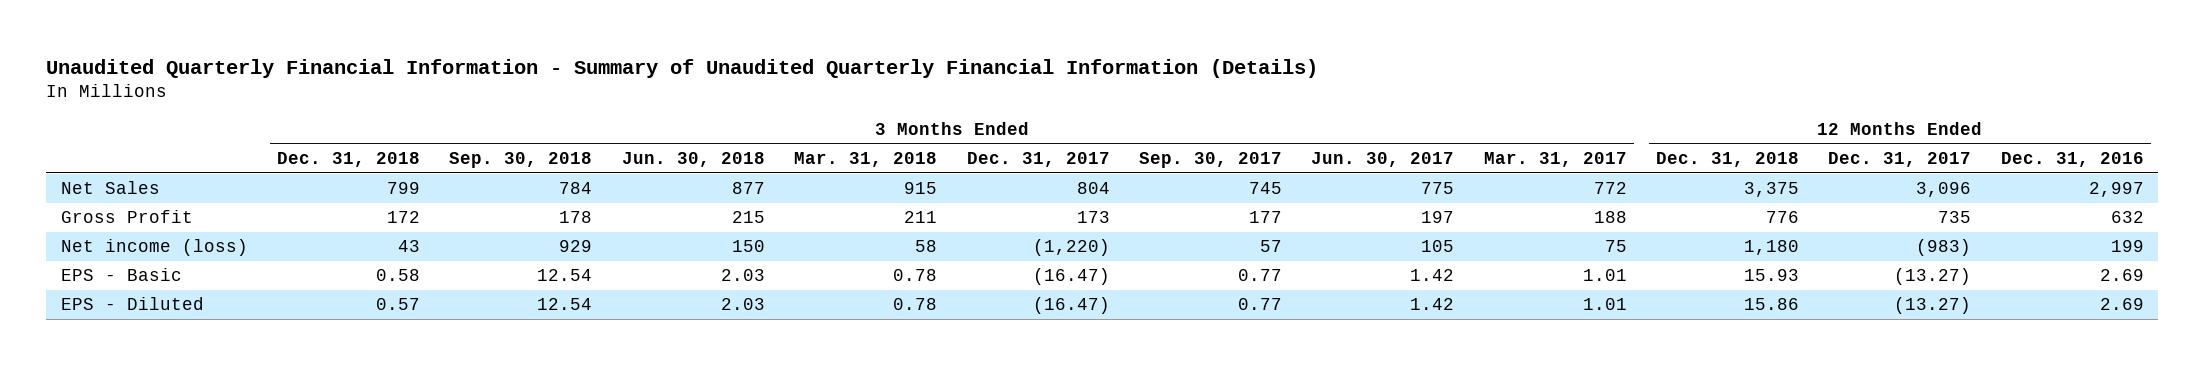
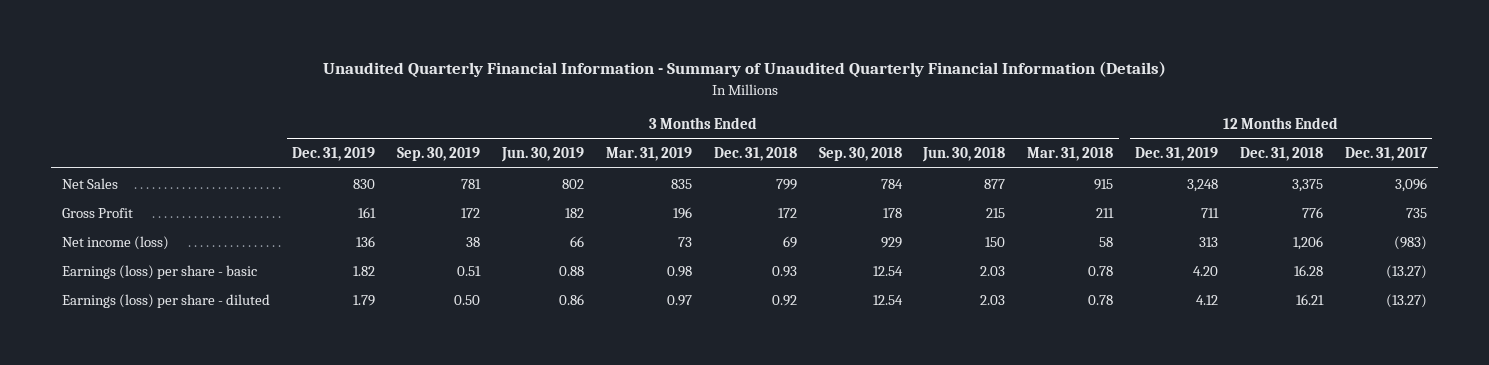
- | 3 Months Ended Dec. 31, 2018 | 3 Months Ended Sep. 30, 2018 | 3 Months Ended Jun. 30, 2018 | 3 Months Ended Mar. 31, 2018 | 3 Months Ended Dec. 31, 2017 | 3 Months Ended Sep. 30, 2017 | 3 Months Ended Jun. 30, 2017 | 3 Months Ended Mar. 31, 2017 | 12 Months Ended Dec. 31, 2018 | 12 Months Ended Dec. 31, 2017 | 12 Months Ended Dec. 31, 2016
+ | 3 Months Ended Dec. 31, 2019 | 3 Months Ended Sep. 30, 2019 | 3 Months Ended Jun. 30, 2019 | 3 Months Ended Mar. 31, 2019 | 3 Months Ended Dec. 31, 2018 | 3 Months Ended Sep. 30, 2018 | 3 Months Ended Jun. 30, 2018 | 3 Months Ended Mar. 31, 2018 | 12 Months Ended Dec. 31, 2019 | 12 Months Ended Dec. 31, 2018 | 12 Months Ended Dec. 31, 2017
- Net income (loss) | 43 | 929 | 150 | 58 | (1,220) | 57 | 105 | 75 | 1,180 | (983) | 199
- EPS - Basic | 0.58 | 12.54 | 2.03 | 0.78 | (16.47) | 0.77 | 1.42 | 1.01 | 15.93 | (13.27) | 2.69
- EPS - Diluted | 0.57 | 12.54 | 2.03 | 0.78 | (16.47) | 0.77 | 1.42 | 1.01 | 15.86 | (13.27) | 2.69
+ Net income (loss) | 136 | 38 | 66 | 73 | 69 | 929 | 150 | 58 | 313 | 1,206 | (983)
+ Earnings (loss) per share - basic | 1.82 | 0.51 | 0.88 | 0.98 | 0.93 | 12.54 | 2.03 | 0.78 | 4.20 | 16.28 | (13.27)
+ Earnings (loss) per share - diluted | 1.79 | 0.50 | 0.86 | 0.97 | 0.92 | 12.54 | 2.03 | 0.78 | 4.12 | 16.21 | (13.27)

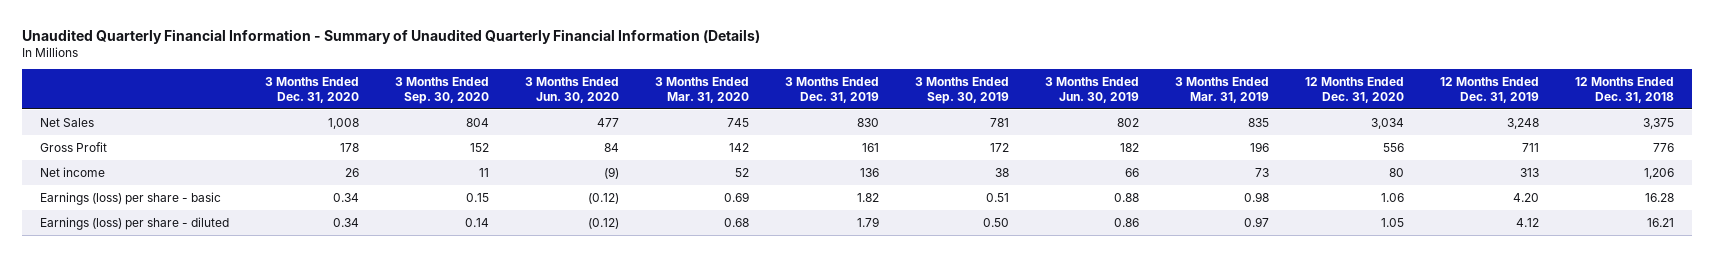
- | 3 Months Ended Dec. 31, 2019 | 3 Months Ended Sep. 30, 2019 | 3 Months Ended Jun. 30, 2019 | 3 Months Ended Mar. 31, 2019 | 3 Months Ended Dec. 31, 2018 | 3 Months Ended Sep. 30, 2018 | 3 Months Ended Jun. 30, 2018 | 3 Months Ended Mar. 31, 2018 | 12 Months Ended Dec. 31, 2019 | 12 Months Ended Dec. 31, 2018 | 12 Months Ended Dec. 31, 2017
+ | 3 Months Ended Dec. 31, 2020 | 3 Months Ended Sep. 30, 2020 | 3 Months Ended Jun. 30, 2020 | 3 Months Ended Mar. 31, 2020 | 3 Months Ended Dec. 31, 2019 | 3 Months Ended Sep. 30, 2019 | 3 Months Ended Jun. 30, 2019 | 3 Months Ended Mar. 31, 2019 | 12 Months Ended Dec. 31, 2020 | 12 Months Ended Dec. 31, 2019 | 12 Months Ended Dec. 31, 2018
- Net income (loss) | 136 | 38 | 66 | 73 | 69 | 929 | 150 | 58 | 313 | 1,206 | (983)
+ Net income | 26 | 11 | (9) | 52 | 136 | 38 | 66 | 73 | 80 | 313 | 1,206

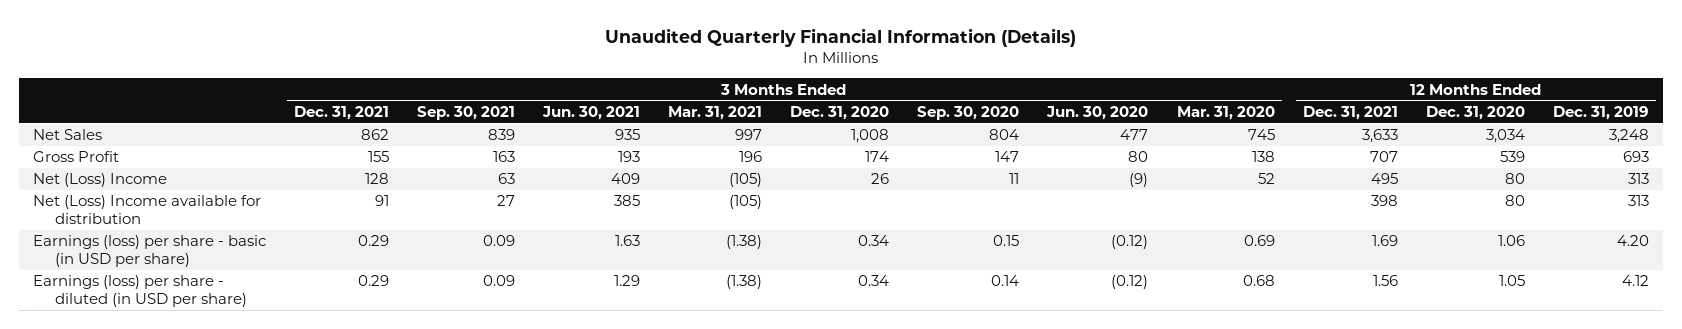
- Unaudited Quarterly Financial Information - Summary of Unaudited Quarterly Financial Information (Details)
+ Unaudited Quarterly Financial Information (Details)
- | 3 Months Ended Dec. 31, 2020 | 3 Months Ended Sep. 30, 2020 | 3 Months Ended Jun. 30, 2020 | 3 Months Ended Mar. 31, 2020 | 3 Months Ended Dec. 31, 2019 | 3 Months Ended Sep. 30, 2019 | 3 Months Ended Jun. 30, 2019 | 3 Months Ended Mar. 31, 2019 | 12 Months Ended Dec. 31, 2020 | 12 Months Ended Dec. 31, 2019 | 12 Months Ended Dec. 31, 2018
+ | 3 Months Ended Dec. 31, 2021 | 3 Months Ended Sep. 30, 2021 | 3 Months Ended Jun. 30, 2021 | 3 Months Ended Mar. 31, 2021 | 3 Months Ended Dec. 31, 2020 | 3 Months Ended Sep. 30, 2020 | 3 Months Ended Jun. 30, 2020 | 3 Months Ended Mar. 31, 2020 | 12 Months Ended Dec. 31, 2021 | 12 Months Ended Dec. 31, 2020 | 12 Months Ended Dec. 31, 2019
- Gross Profit | 178 | 152 | 84 | 142 | 161 | 172 | 182 | 196 | 556 | 711 | 776
- Net income | 26 | 11 | (9) | 52 | 136 | 38 | 66 | 73 | 80 | 313 | 1,206
- Earnings (loss) per share - basic | 0.34 | 0.15 | (0.12) | 0.69 | 1.82 | 0.51 | 0.88 | 0.98 | 1.06 | 4.20 | 16.28
- Earnings (loss) per share - diluted | 0.34 | 0.14 | (0.12) | 0.68 | 1.79 | 0.50 | 0.86 | 0.97 | 1.05 | 4.12 | 16.21
+ Gross Profit | 155 | 163 | 193 | 196 | 174 | 147 | 80 | 138 | 707 | 539 | 693
+ Net (Loss) Income | 128 | 63 | 409 | (105) | 26 | 11 | (9) | 52 | 495 | 80 | 313
+ Net (Loss) Income available for distribution | 91 | 27 | 385 | (105) | | | | | 398 | 80 | 313
+ Earnings (loss) per share - basic (in USD per share) | 0.29 | 0.09 | 1.63 | (1.38) | 0.34 | 0.15 | (0.12) | 0.69 | 1.69 | 1.06 | 4.20
+ Earnings (loss) per share - diluted (in USD per share) | 0.29 | 0.09 | 1.29 | (1.38) | 0.34 | 0.14 | (0.12) | 0.68 | 1.56 | 1.05 | 4.12

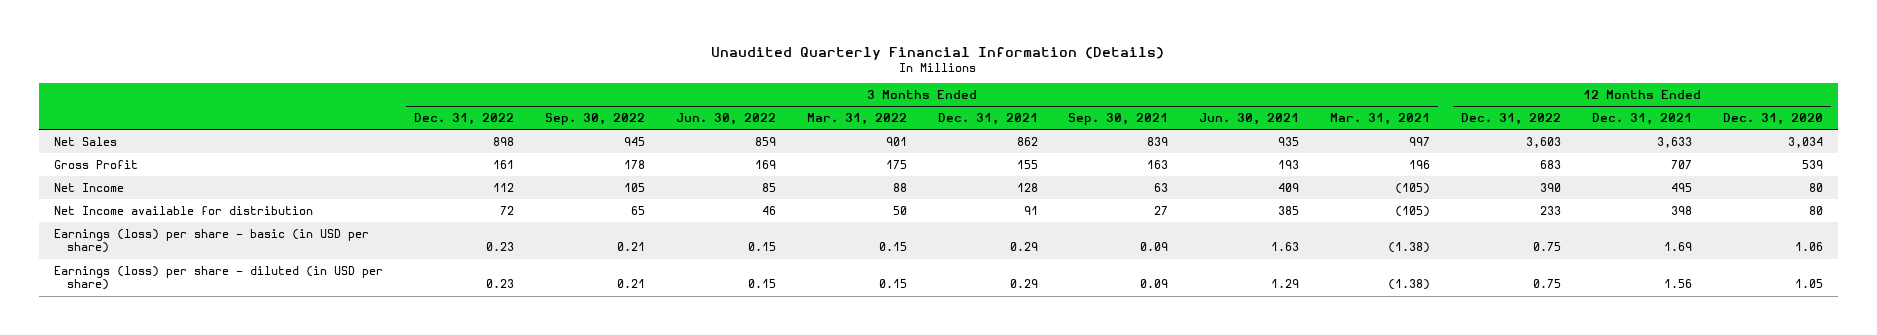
- | 3 Months Ended Dec. 31, 2021 | 3 Months Ended Sep. 30, 2021 | 3 Months Ended Jun. 30, 2021 | 3 Months Ended Mar. 31, 2021 | 3 Months Ended Dec. 31, 2020 | 3 Months Ended Sep. 30, 2020 | 3 Months Ended Jun. 30, 2020 | 3 Months Ended Mar. 31, 2020 | 12 Months Ended Dec. 31, 2021 | 12 Months Ended Dec. 31, 2020 | 12 Months Ended Dec. 31, 2019
+ | 3 Months Ended Dec. 31, 2022 | 3 Months Ended Sep. 30, 2022 | 3 Months Ended Jun. 30, 2022 | 3 Months Ended Mar. 31, 2022 | 3 Months Ended Dec. 31, 2021 | 3 Months Ended Sep. 30, 2021 | 3 Months Ended Jun. 30, 2021 | 3 Months Ended Mar. 31, 2021 | 12 Months Ended Dec. 31, 2022 | 12 Months Ended Dec. 31, 2021 | 12 Months Ended Dec. 31, 2020
- Net (Loss) Income | 128 | 63 | 409 | (105) | 26 | 11 | (9) | 52 | 495 | 80 | 313
- Net (Loss) Income available for distribution | 91 | 27 | 385 | (105) | | | | | 398 | 80 | 313
+ Net Income | 112 | 105 | 85 | 88 | 128 | 63 | 409 | (105) | 390 | 495 | 80
+ Net Income available for distribution | 72 | 65 | 46 | 50 | 91 | 27 | 385 | (105) | 233 | 398 | 80

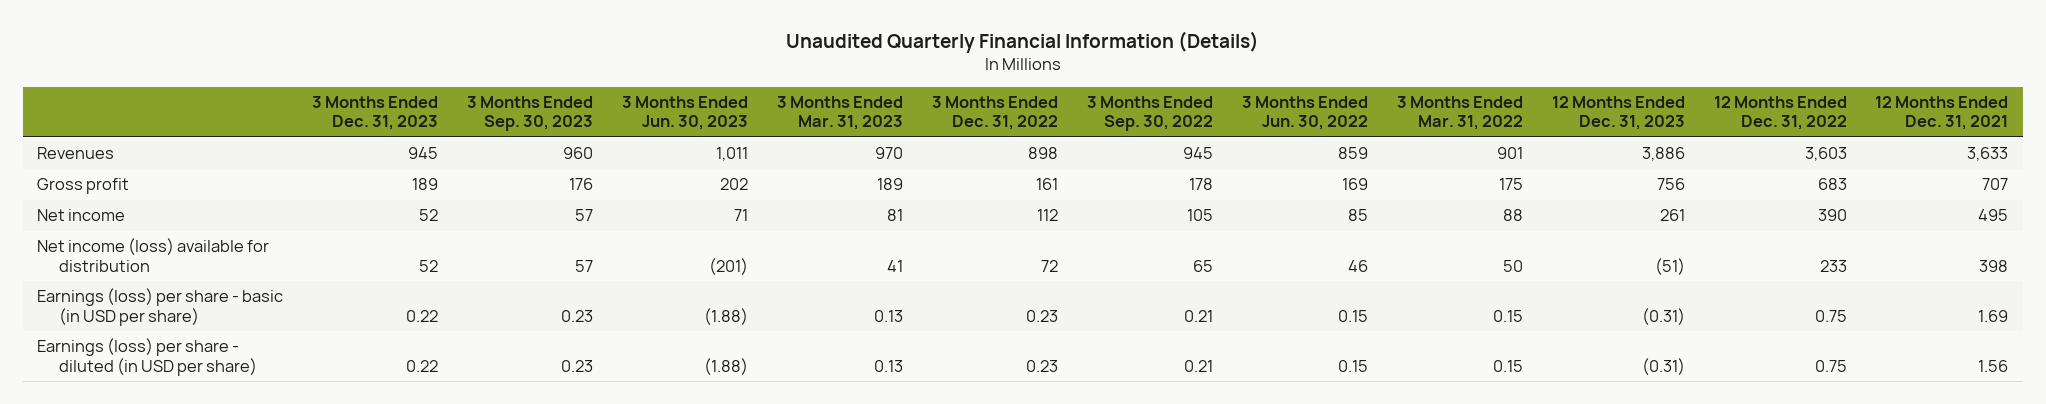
- | 3 Months Ended Dec. 31, 2022 | 3 Months Ended Sep. 30, 2022 | 3 Months Ended Jun. 30, 2022 | 3 Months Ended Mar. 31, 2022 | 3 Months Ended Dec. 31, 2021 | 3 Months Ended Sep. 30, 2021 | 3 Months Ended Jun. 30, 2021 | 3 Months Ended Mar. 31, 2021 | 12 Months Ended Dec. 31, 2022 | 12 Months Ended Dec. 31, 2021 | 12 Months Ended Dec. 31, 2020
+ | 3 Months Ended Dec. 31, 2023 | 3 Months Ended Sep. 30, 2023 | 3 Months Ended Jun. 30, 2023 | 3 Months Ended Mar. 31, 2023 | 3 Months Ended Dec. 31, 2022 | 3 Months Ended Sep. 30, 2022 | 3 Months Ended Jun. 30, 2022 | 3 Months Ended Mar. 31, 2022 | 12 Months Ended Dec. 31, 2023 | 12 Months Ended Dec. 31, 2022 | 12 Months Ended Dec. 31, 2021
- Net Sales | 898 | 945 | 859 | 901 | 862 | 839 | 935 | 997 | 3,603 | 3,633 | 3,034
- Gross Profit | 161 | 178 | 169 | 175 | 155 | 163 | 193 | 196 | 683 | 707 | 539
- Net Income | 112 | 105 | 85 | 88 | 128 | 63 | 409 | (105) | 390 | 495 | 80
- Net Income available for distribution | 72 | 65 | 46 | 50 | 91 | 27 | 385 | (105) | 233 | 398 | 80
+ Revenues | 945 | 960 | 1,011 | 970 | 898 | 945 | 859 | 901 | 3,886 | 3,603 | 3,633
+ Gross profit | 189 | 176 | 202 | 189 | 161 | 178 | 169 | 175 | 756 | 683 | 707
+ Net income | 52 | 57 | 71 | 81 | 112 | 105 | 85 | 88 | 261 | 390 | 495
+ Net income (loss) available for distribution | 52 | 57 | (201) | 41 | 72 | 65 | 46 | 50 | (51) | 233 | 398

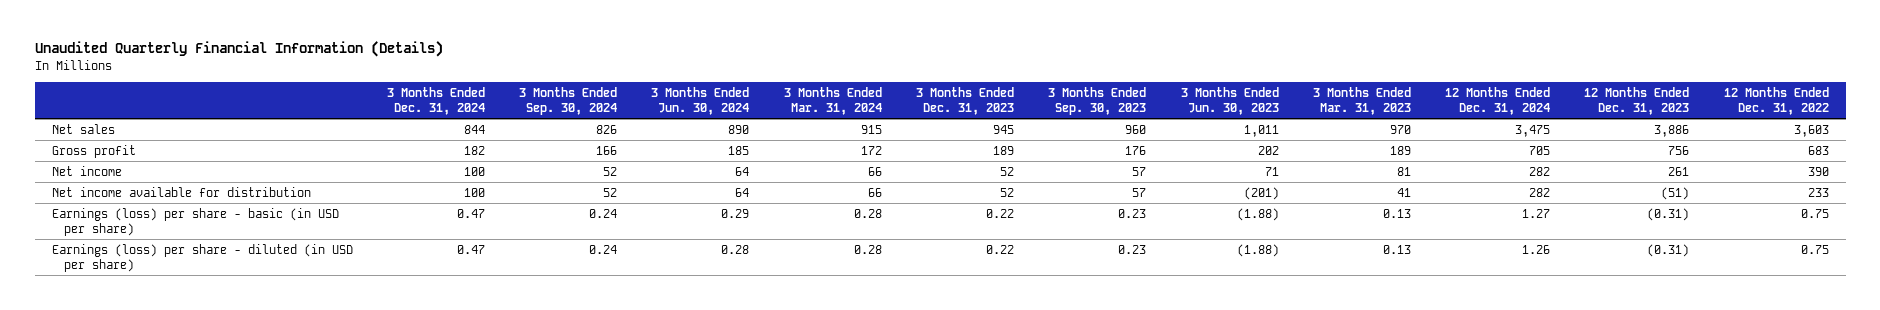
- | 3 Months Ended Dec. 31, 2023 | 3 Months Ended Sep. 30, 2023 | 3 Months Ended Jun. 30, 2023 | 3 Months Ended Mar. 31, 2023 | 3 Months Ended Dec. 31, 2022 | 3 Months Ended Sep. 30, 2022 | 3 Months Ended Jun. 30, 2022 | 3 Months Ended Mar. 31, 2022 | 12 Months Ended Dec. 31, 2023 | 12 Months Ended Dec. 31, 2022 | 12 Months Ended Dec. 31, 2021
+ | 3 Months Ended Dec. 31, 2024 | 3 Months Ended Sep. 30, 2024 | 3 Months Ended Jun. 30, 2024 | 3 Months Ended Mar. 31, 2024 | 3 Months Ended Dec. 31, 2023 | 3 Months Ended Sep. 30, 2023 | 3 Months Ended Jun. 30, 2023 | 3 Months Ended Mar. 31, 2023 | 12 Months Ended Dec. 31, 2024 | 12 Months Ended Dec. 31, 2023 | 12 Months Ended Dec. 31, 2022
- Revenues | 945 | 960 | 1,011 | 970 | 898 | 945 | 859 | 901 | 3,886 | 3,603 | 3,633
+ Net sales | 844 | 826 | 890 | 915 | 945 | 960 | 1,011 | 970 | 3,475 | 3,886 | 3,603
- Net income (loss) available for distribution | 52 | 57 | (201) | 41 | 72 | 65 | 46 | 50 | (51) | 233 | 398
+ Net income available for distribution | 100 | 52 | 64 | 66 | 52 | 57 | (201) | 41 | 282 | (51) | 233

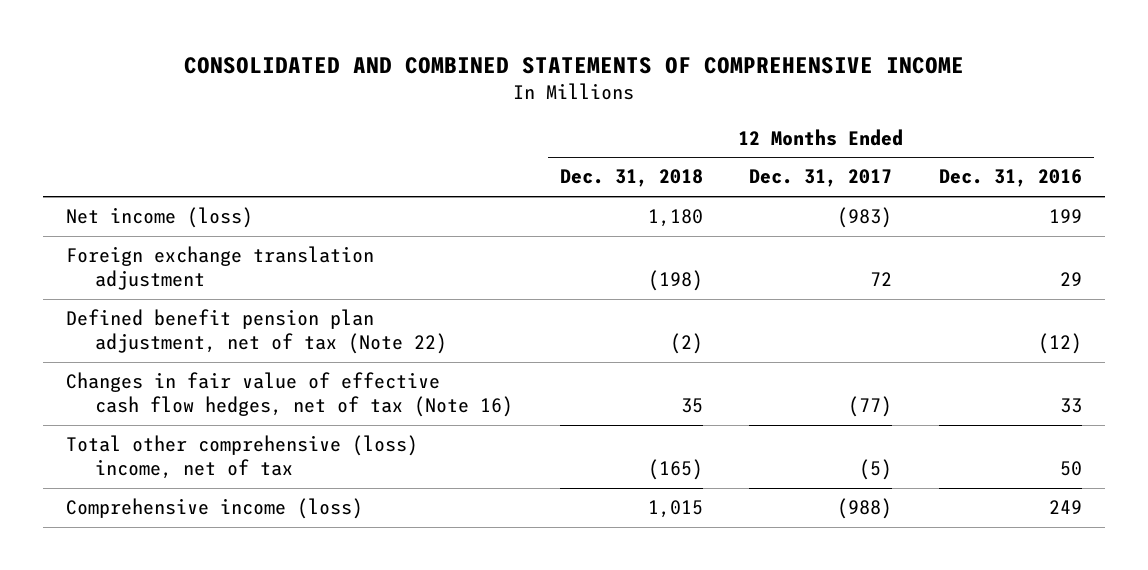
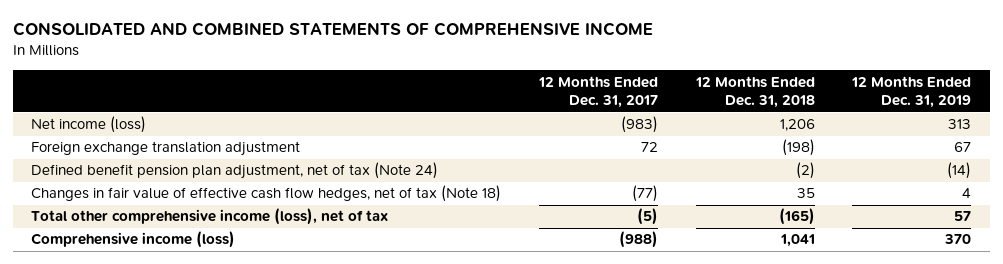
- | 12 Months Ended Dec. 31, 2018 | 12 Months Ended Dec. 31, 2017 | 12 Months Ended Dec. 31, 2016
+ | 12 Months Ended Dec. 31, 2017 | 12 Months Ended Dec. 31, 2018 | 12 Months Ended Dec. 31, 2019
- Net income (loss) | 1,180 | (983) | 199
+ Net income (loss) | (983) | 1,206 | 313
- Defined benefit pension plan adjustment, net of tax (Note 22) | (2) | | (12)
- Changes in fair value of effective cash flow hedges, net of tax (Note 16) | 35 | (77) | 33
- Total other comprehensive (loss) income, net of tax | (165) | (5) | 50
- Comprehensive income (loss) | 1,015 | (988) | 249
+ Defined benefit pension plan adjustment, net of tax (Note 24) | | (2) | (14)
+ Changes in fair value of effective cash flow hedges, net of tax (Note 18) | (77) | 35 | 4
+ Total other comprehensive income (loss), net of tax | (5) | (165) | 57
+ Comprehensive income (loss) | (988) | 1,041 | 370

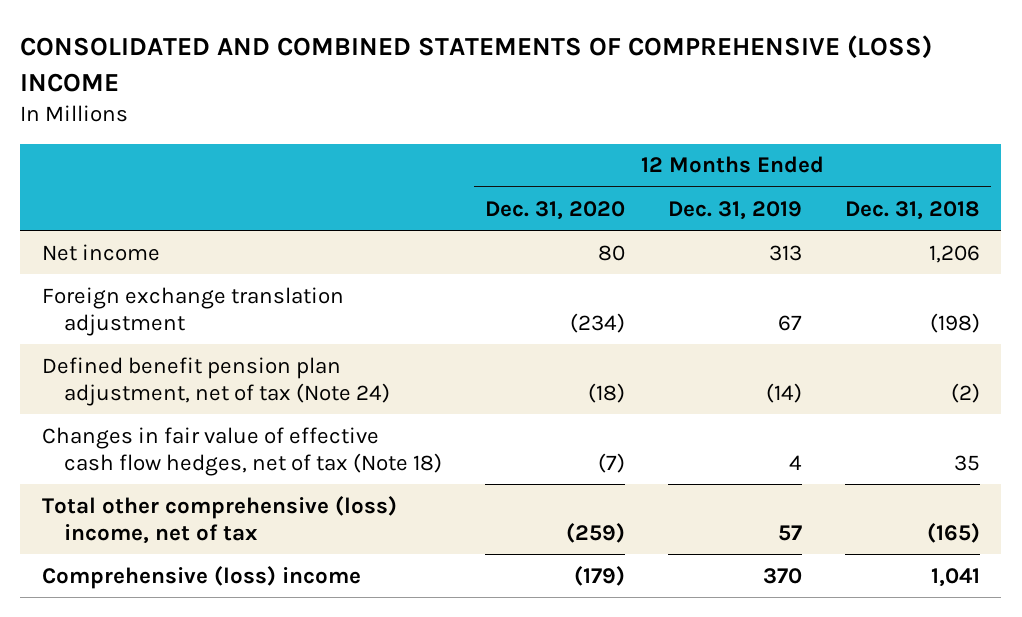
- CONSOLIDATED AND COMBINED STATEMENTS OF COMPREHENSIVE INCOME
+ CONSOLIDATED AND COMBINED STATEMENTS OF COMPREHENSIVE (LOSS) INCOME
- | 12 Months Ended Dec. 31, 2017 | 12 Months Ended Dec. 31, 2018 | 12 Months Ended Dec. 31, 2019
+ | 12 Months Ended Dec. 31, 2020 | 12 Months Ended Dec. 31, 2019 | 12 Months Ended Dec. 31, 2018
- Net income (loss) | (983) | 1,206 | 313
+ Net income | 80 | 313 | 1,206
- Total other comprehensive income (loss), net of tax | (5) | (165) | 57
- Comprehensive income (loss) | (988) | 1,041 | 370
+ Total other comprehensive (loss) income, net of tax | (259) | 57 | (165)
+ Comprehensive (loss) income | (179) | 370 | 1,041

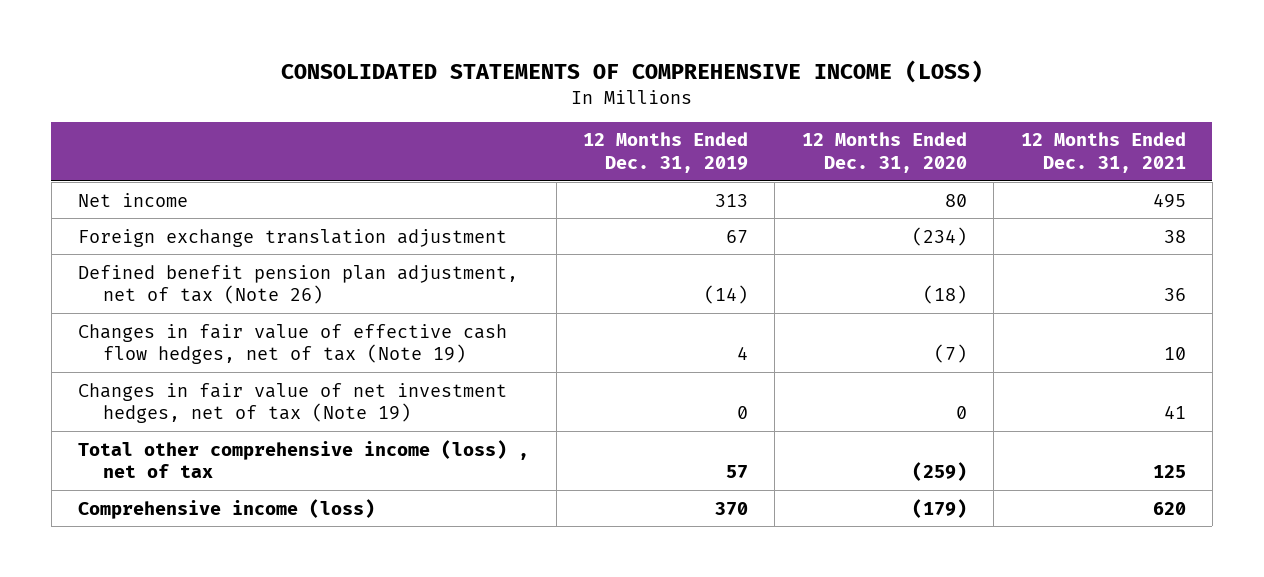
- CONSOLIDATED AND COMBINED STATEMENTS OF COMPREHENSIVE (LOSS) INCOME
+ CONSOLIDATED STATEMENTS OF COMPREHENSIVE INCOME (LOSS)
- | 12 Months Ended Dec. 31, 2020 | 12 Months Ended Dec. 31, 2019 | 12 Months Ended Dec. 31, 2018
+ | 12 Months Ended Dec. 31, 2019 | 12 Months Ended Dec. 31, 2020 | 12 Months Ended Dec. 31, 2021
- Defined benefit pension plan adjustment, net of tax (Note 24) | (18) | (14) | (2)
- Changes in fair value of effective cash flow hedges, net of tax (Note 18) | (7) | 4 | 35
- Total other comprehensive (loss) income, net of tax | (259) | 57 | (165)
- Comprehensive (loss) income | (179) | 370 | 1,041
+ Defined benefit pension plan adjustment, net of tax (Note 26) | (14) | (18) | 36
+ Changes in fair value of effective cash flow hedges, net of tax (Note 19) | 4 | (7) | 10
+ Changes in fair value of net investment hedges, net of tax (Note 19) | 0 | 0 | 41
+ Total other comprehensive income (loss) , net of tax | 57 | (259) | 125
+ Comprehensive income (loss) | 370 | (179) | 620

